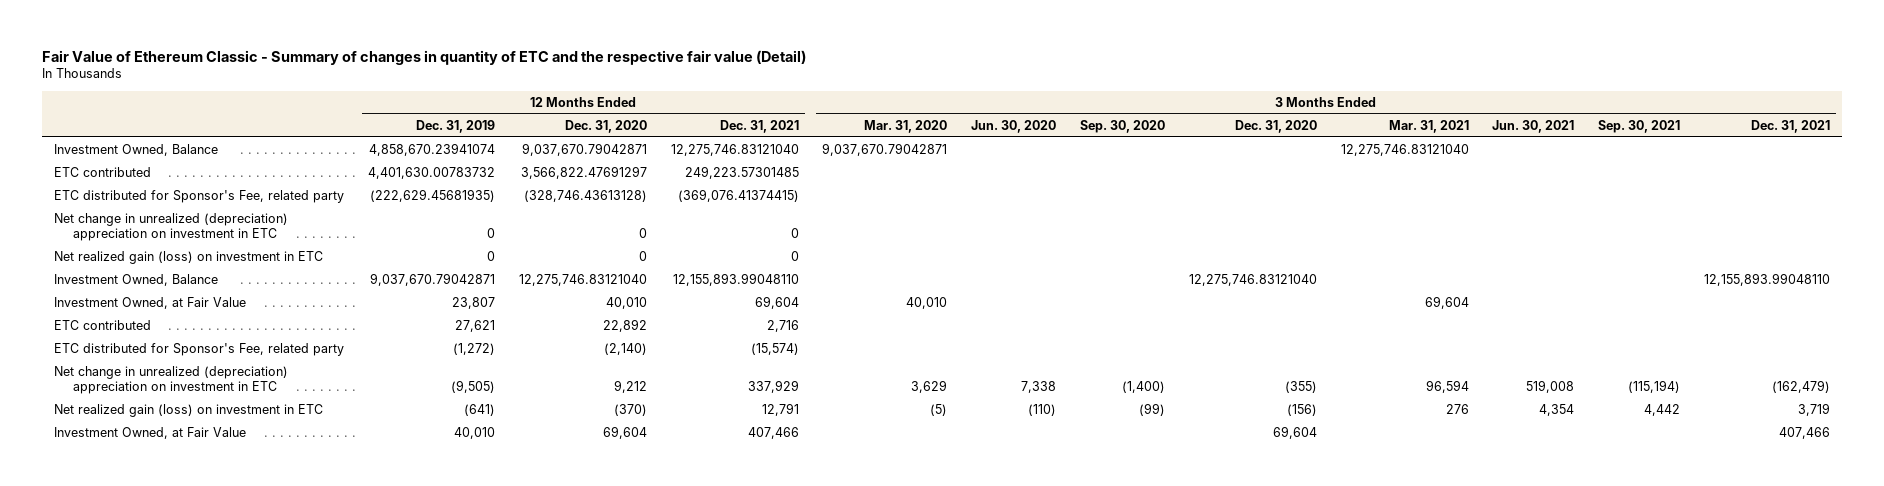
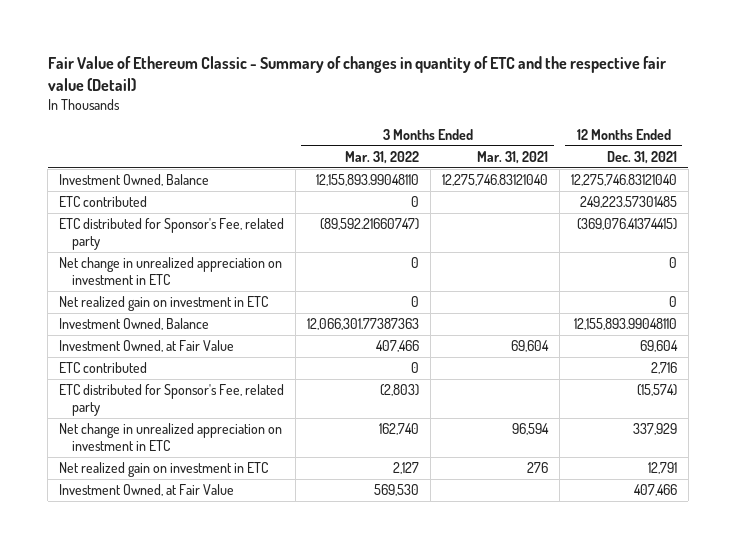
- | 12 Months Ended Dec. 31, 2019 | 12 Months Ended Dec. 31, 2020 | 12 Months Ended Dec. 31, 2021 | 3 Months Ended Mar. 31, 2020 | 3 Months Ended Jun. 30, 2020 | 3 Months Ended Sep. 30, 2020 | 3 Months Ended Dec. 31, 2020 | 3 Months Ended Mar. 31, 2021 | 3 Months Ended Jun. 30, 2021 | 3 Months Ended Sep. 30, 2021 | 3 Months Ended Dec. 31, 2021
+ | 3 Months Ended Mar. 31, 2022 | 3 Months Ended Mar. 31, 2021 | 12 Months Ended Dec. 31, 2021
- Net change in unrealized (depreciation) appreciation on investment in ETC | 0 | 0 | 0 | | | | | | | |
- Net realized gain (loss) on investment in ETC | 0 | 0 | 0 | | | | | | | |
+ Net change in unrealized appreciation on investment in ETC | 0 | | 0
+ Net realized gain on investment in ETC | 0 | | 0
- Net change in unrealized (depreciation) appreciation on investment in ETC | (9,505) | 9,212 | 337,929 | 3,629 | 7,338 | (1,400) | (355) | 96,594 | 519,008 | (115,194) | (162,479)
- Net realized gain (loss) on investment in ETC | (641) | (370) | 12,791 | (5) | (110) | (99) | (156) | 276 | 4,354 | 4,442 | 3,719
+ Net change in unrealized appreciation on investment in ETC | 162,740 | 96,594 | 337,929
+ Net realized gain on investment in ETC | 2,127 | 276 | 12,791

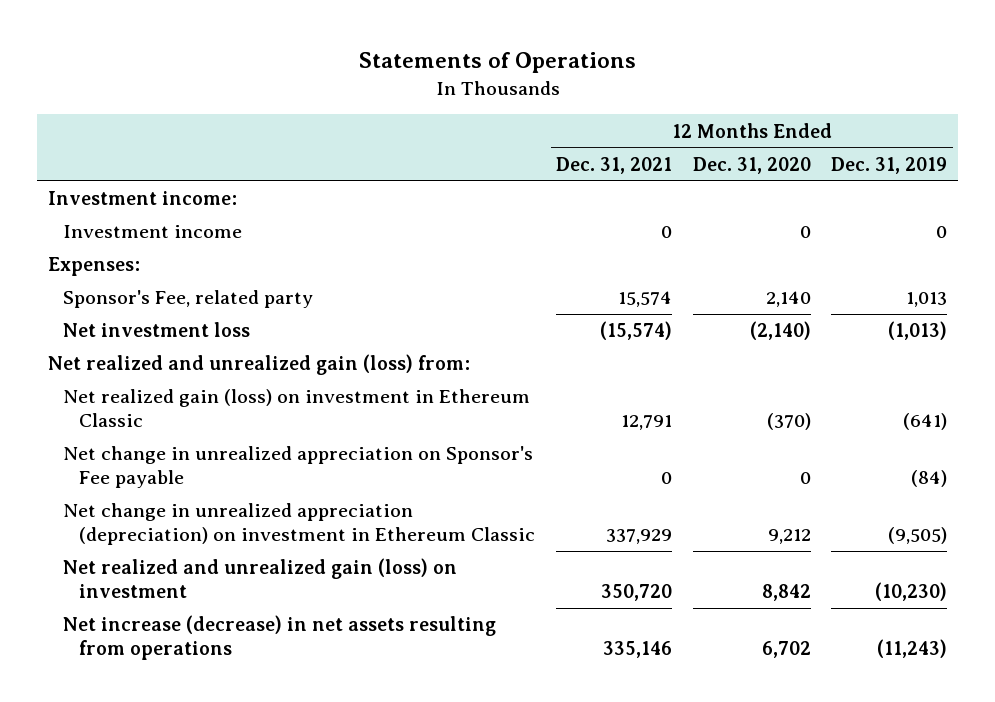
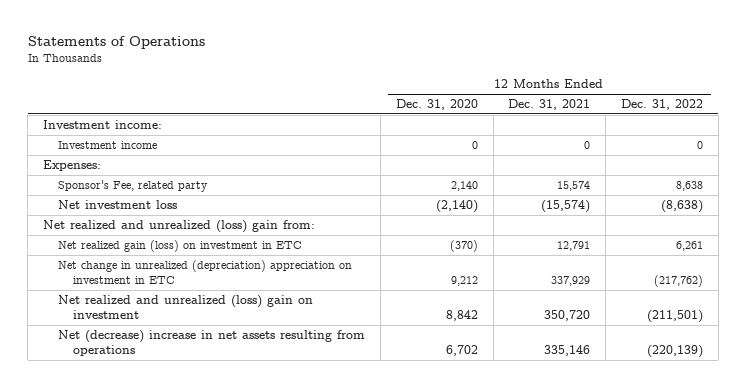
- | 12 Months Ended Dec. 31, 2021 | 12 Months Ended Dec. 31, 2020 | 12 Months Ended Dec. 31, 2019
+ | 12 Months Ended Dec. 31, 2020 | 12 Months Ended Dec. 31, 2021 | 12 Months Ended Dec. 31, 2022
- Net realized and unrealized gain (loss) from:
- Net realized gain (loss) on investment in Ethereum Classic | 12,791 | (370) | (641)
- Net change in unrealized appreciation on Sponsor's Fee payable | 0 | 0 | (84)
- Net change in unrealized appreciation (depreciation) on investment in Ethereum Classic | 337,929 | 9,212 | (9,505)
- Net realized and unrealized gain (loss) on investment | 350,720 | 8,842 | (10,230)
- Net increase (decrease) in net assets resulting from operations | 335,146 | 6,702 | (11,243)
+ Net realized and unrealized (loss) gain from:
+ Net realized gain (loss) on investment in ETC | (370) | 12,791 | 6,261
+ Net change in unrealized (depreciation) appreciation on investment in ETC | 9,212 | 337,929 | (217,762)
+ Net realized and unrealized (loss) gain on investment | 8,842 | 350,720 | (211,501)
+ Net (decrease) increase in net assets resulting from operations | 6,702 | 335,146 | (220,139)

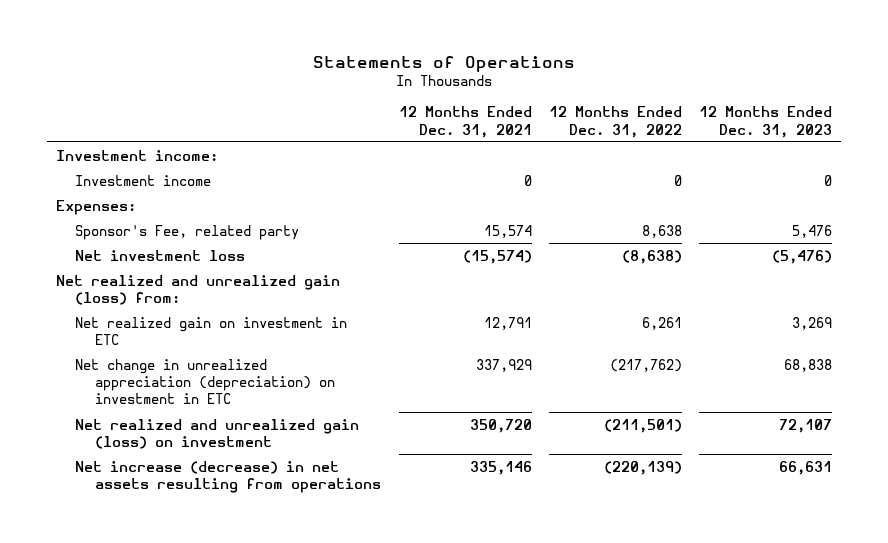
- | 12 Months Ended Dec. 31, 2020 | 12 Months Ended Dec. 31, 2021 | 12 Months Ended Dec. 31, 2022
+ | 12 Months Ended Dec. 31, 2021 | 12 Months Ended Dec. 31, 2022 | 12 Months Ended Dec. 31, 2023
- Net realized and unrealized (loss) gain from:
- Net realized gain (loss) on investment in ETC | (370) | 12,791 | 6,261
- Net change in unrealized (depreciation) appreciation on investment in ETC | 9,212 | 337,929 | (217,762)
- Net realized and unrealized (loss) gain on investment | 8,842 | 350,720 | (211,501)
- Net (decrease) increase in net assets resulting from operations | 6,702 | 335,146 | (220,139)
+ Net realized and unrealized gain (loss) from:
+ Net realized gain on investment in ETC | 12,791 | 6,261 | 3,269
+ Net change in unrealized appreciation (depreciation) on investment in ETC | 337,929 | (217,762) | 68,838
+ Net realized and unrealized gain (loss) on investment | 350,720 | (211,501) | 72,107
+ Net increase (decrease) in net assets resulting from operations | 335,146 | (220,139) | 66,631

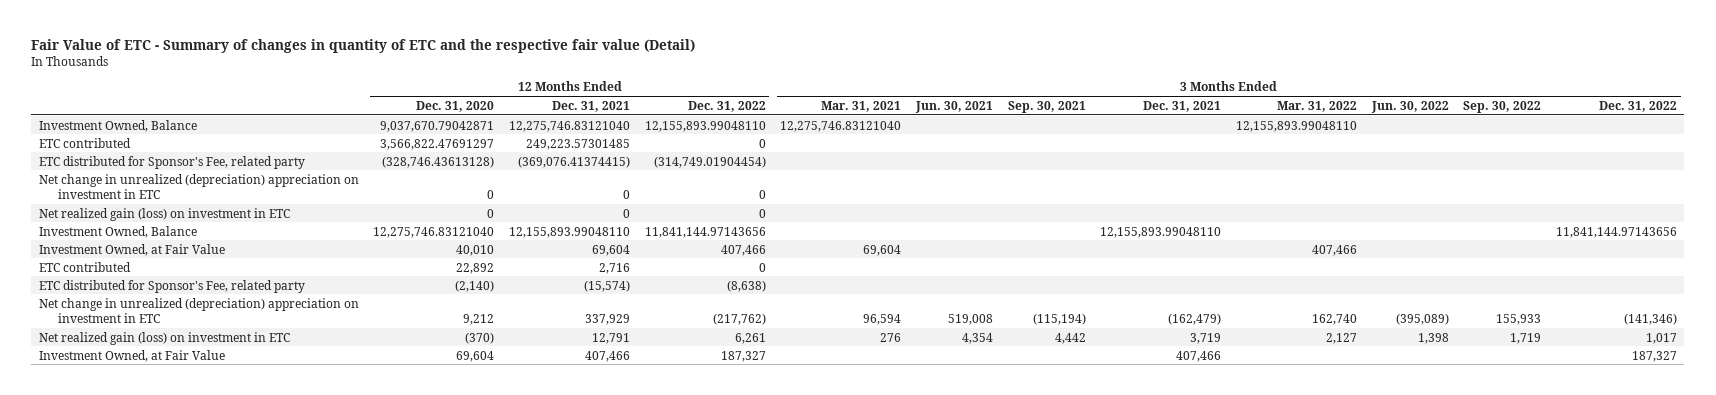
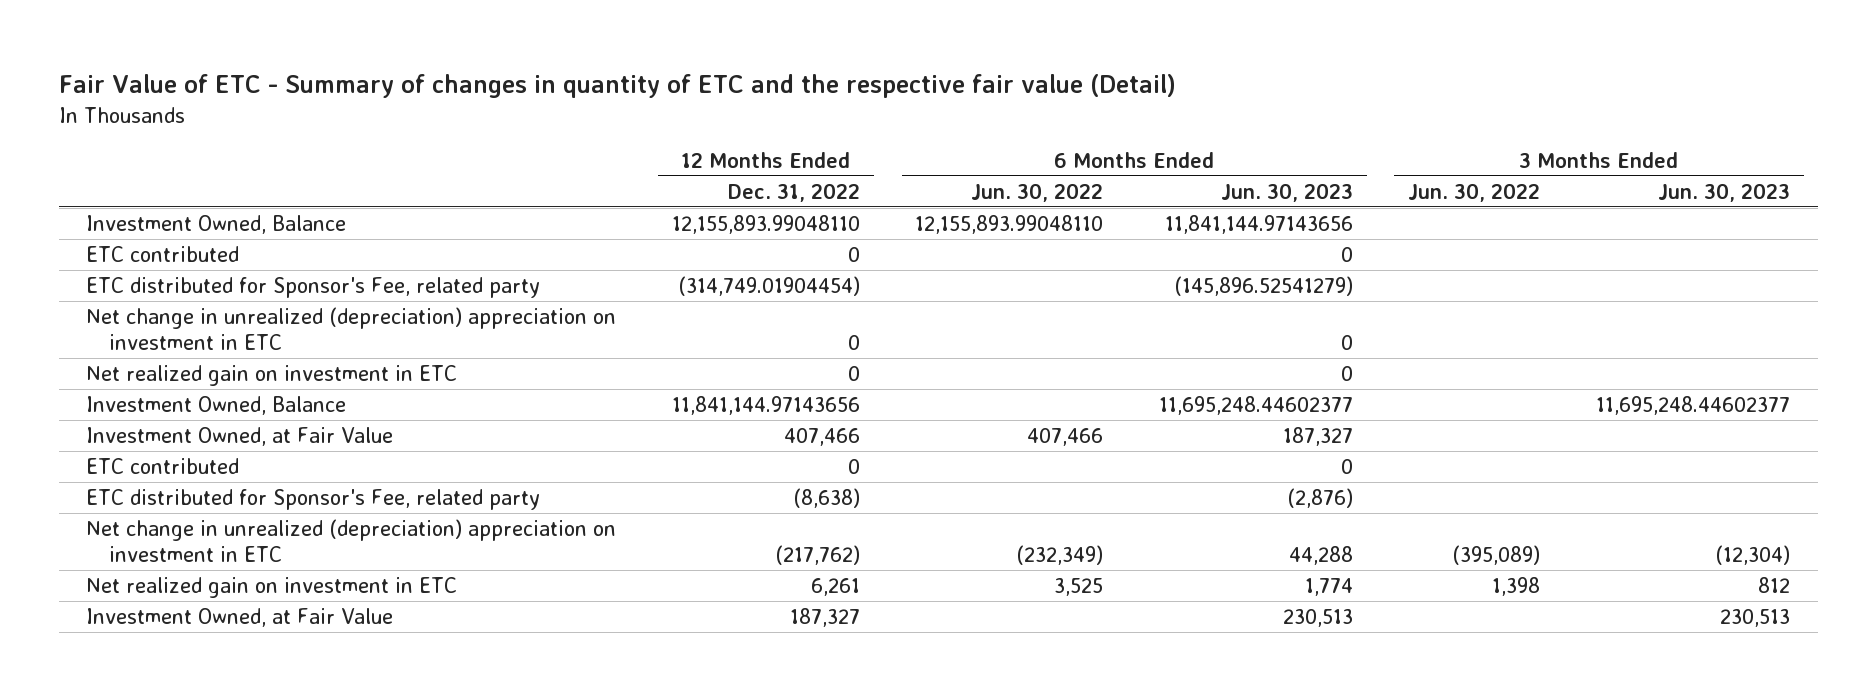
- | 12 Months Ended Dec. 31, 2020 | 12 Months Ended Dec. 31, 2021 | 12 Months Ended Dec. 31, 2022 | 3 Months Ended Mar. 31, 2021 | 3 Months Ended Jun. 30, 2021 | 3 Months Ended Sep. 30, 2021 | 3 Months Ended Dec. 31, 2021 | 3 Months Ended Mar. 31, 2022 | 3 Months Ended Jun. 30, 2022 | 3 Months Ended Sep. 30, 2022 | 3 Months Ended Dec. 31, 2022
+ | 12 Months Ended Dec. 31, 2022 | 6 Months Ended Jun. 30, 2022 | 6 Months Ended Jun. 30, 2023 | 3 Months Ended Jun. 30, 2022 | 3 Months Ended Jun. 30, 2023
- Net realized gain (loss) on investment in ETC | 0 | 0 | 0 | | | | | | | |
+ Net realized gain on investment in ETC | 0 | | 0 | |
- Net realized gain (loss) on investment in ETC | (370) | 12,791 | 6,261 | 276 | 4,354 | 4,442 | 3,719 | 2,127 | 1,398 | 1,719 | 1,017
+ Net realized gain on investment in ETC | 6,261 | 3,525 | 1,774 | 1,398 | 812

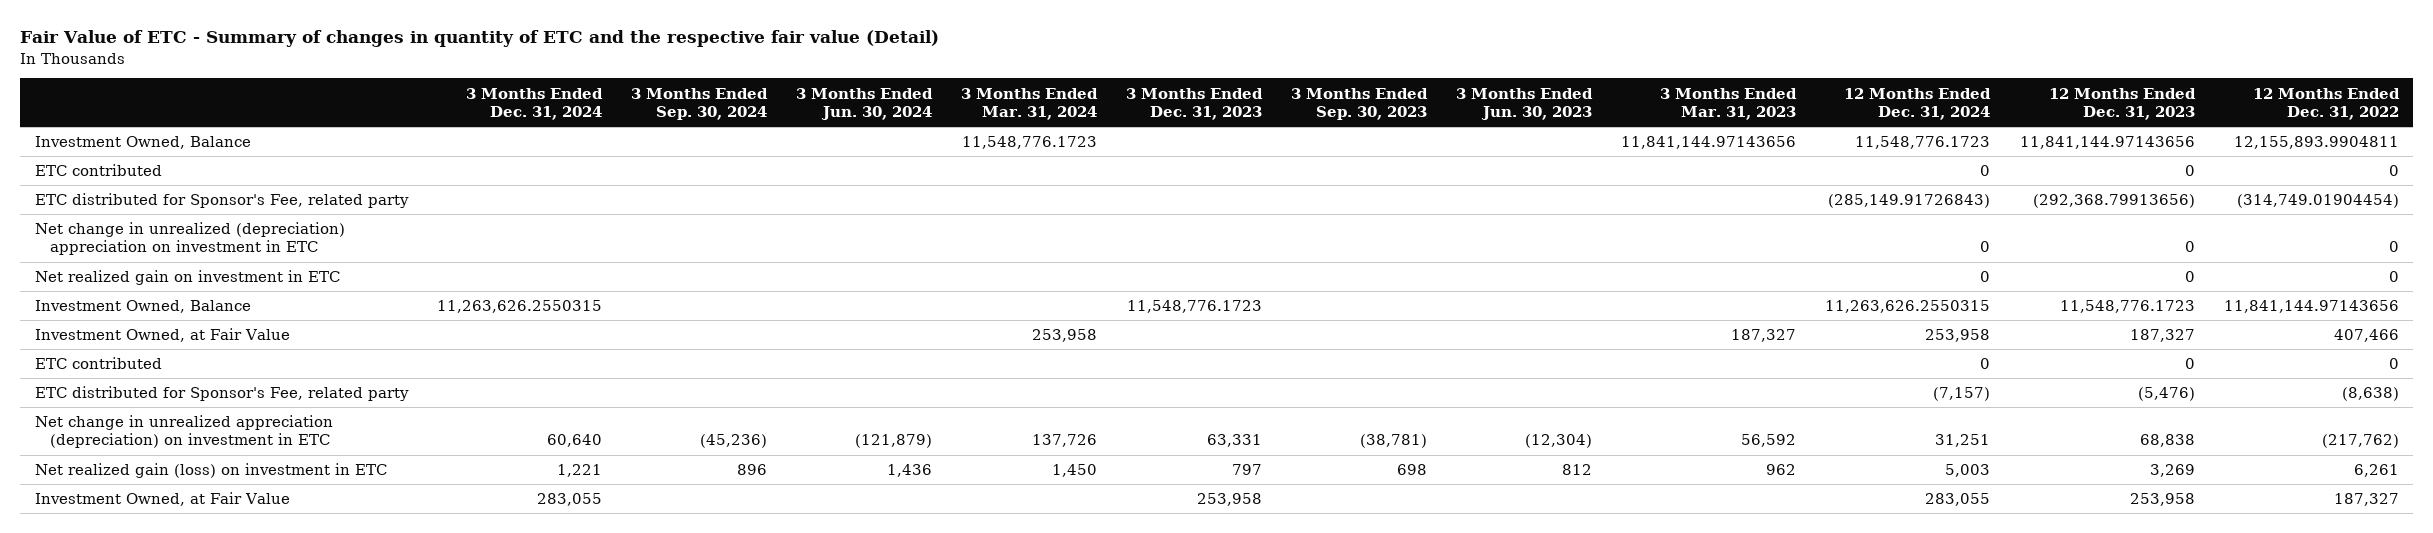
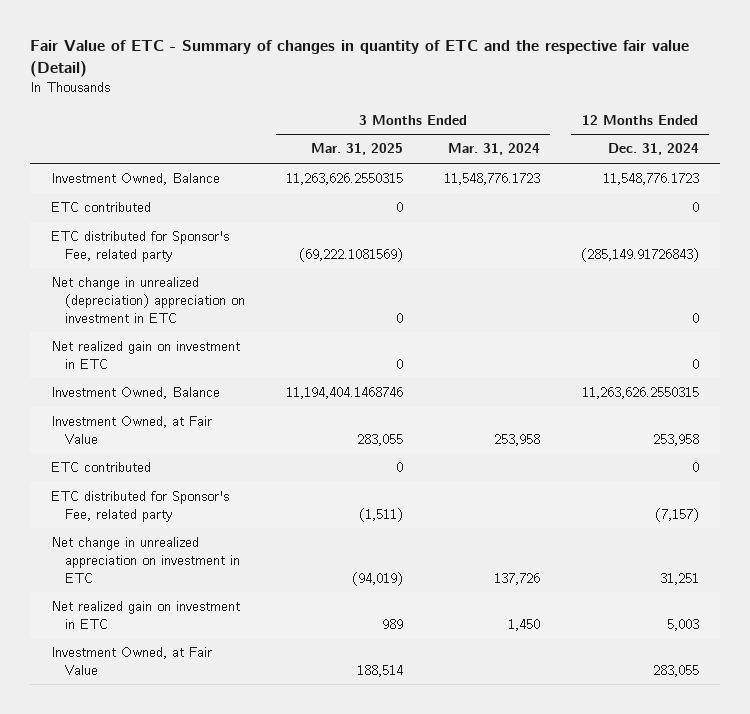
- | 3 Months Ended Dec. 31, 2024 | 3 Months Ended Sep. 30, 2024 | 3 Months Ended Jun. 30, 2024 | 3 Months Ended Mar. 31, 2024 | 3 Months Ended Dec. 31, 2023 | 3 Months Ended Sep. 30, 2023 | 3 Months Ended Jun. 30, 2023 | 3 Months Ended Mar. 31, 2023 | 12 Months Ended Dec. 31, 2024 | 12 Months Ended Dec. 31, 2023 | 12 Months Ended Dec. 31, 2022
+ | 3 Months Ended Mar. 31, 2025 | 3 Months Ended Mar. 31, 2024 | 12 Months Ended Dec. 31, 2024
- Net change in unrealized appreciation (depreciation) on investment in ETC | 60,640 | (45,236) | (121,879) | 137,726 | 63,331 | (38,781) | (12,304) | 56,592 | 31,251 | 68,838 | (217,762)
- Net realized gain (loss) on investment in ETC | 1,221 | 896 | 1,436 | 1,450 | 797 | 698 | 812 | 962 | 5,003 | 3,269 | 6,261
+ Net change in unrealized appreciation on investment in ETC | (94,019) | 137,726 | 31,251
+ Net realized gain on investment in ETC | 989 | 1,450 | 5,003

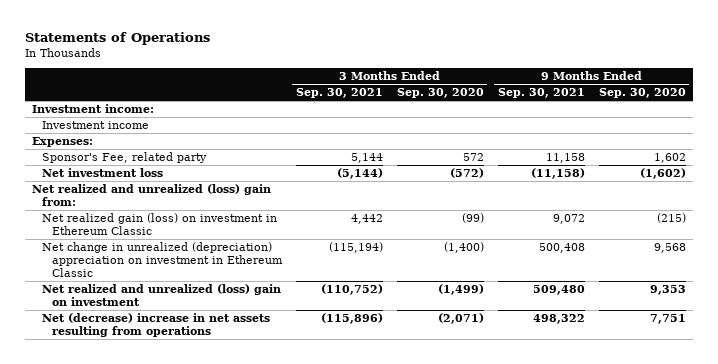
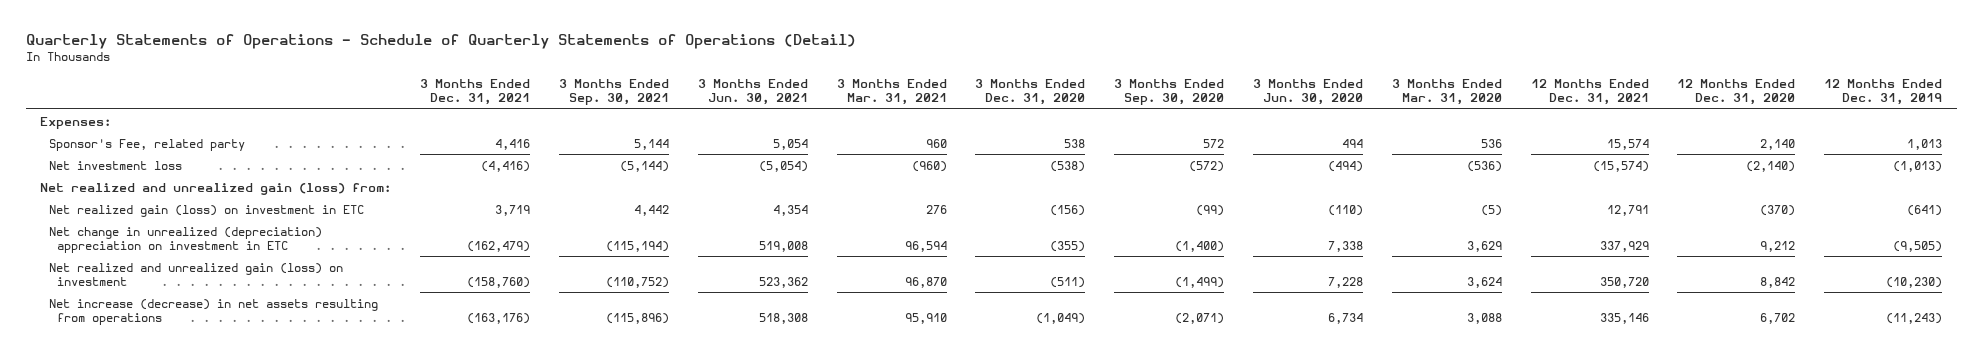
- Statements of Operations
+ Quarterly Statements of Operations - Schedule of Quarterly Statements of Operations (Detail)
- | 3 Months Ended Sep. 30, 2021 | 3 Months Ended Sep. 30, 2020 | 9 Months Ended Sep. 30, 2021 | 9 Months Ended Sep. 30, 2020
+ | 3 Months Ended Dec. 31, 2021 | 3 Months Ended Sep. 30, 2021 | 3 Months Ended Jun. 30, 2021 | 3 Months Ended Mar. 31, 2021 | 3 Months Ended Dec. 31, 2020 | 3 Months Ended Sep. 30, 2020 | 3 Months Ended Jun. 30, 2020 | 3 Months Ended Mar. 31, 2020 | 12 Months Ended Dec. 31, 2021 | 12 Months Ended Dec. 31, 2020 | 12 Months Ended Dec. 31, 2019
- Investment income:
- Investment income
- Net realized and unrealized (loss) gain from:
- Net realized gain (loss) on investment in Ethereum Classic | 4,442 | (99) | 9,072 | (215)
- Net change in unrealized (depreciation) appreciation on investment in Ethereum Classic | (115,194) | (1,400) | 500,408 | 9,568
- Net realized and unrealized (loss) gain on investment | (110,752) | (1,499) | 509,480 | 9,353
- Net (decrease) increase in net assets resulting from operations | (115,896) | (2,071) | 498,322 | 7,751
+ Net realized and unrealized gain (loss) from:
+ Net realized gain (loss) on investment in ETC | 3,719 | 4,442 | 4,354 | 276 | (156) | (99) | (110) | (5) | 12,791 | (370) | (641)
+ Net change in unrealized (depreciation) appreciation on investment in ETC | (162,479) | (115,194) | 519,008 | 96,594 | (355) | (1,400) | 7,338 | 3,629 | 337,929 | 9,212 | (9,505)
+ Net realized and unrealized gain (loss) on investment | (158,760) | (110,752) | 523,362 | 96,870 | (511) | (1,499) | 7,228 | 3,624 | 350,720 | 8,842 | (10,230)
+ Net increase (decrease) in net assets resulting from operations | (163,176) | (115,896) | 518,308 | 95,910 | (1,049) | (2,071) | 6,734 | 3,088 | 335,146 | 6,702 | (11,243)

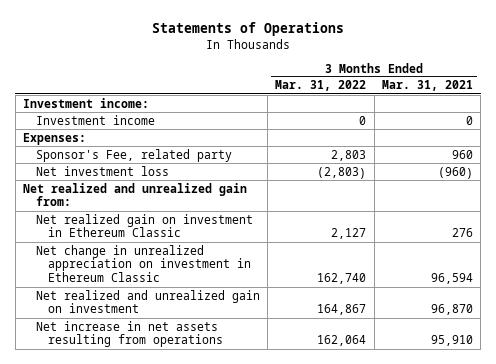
- Quarterly Statements of Operations - Schedule of Quarterly Statements of Operations (Detail)
+ Statements of Operations
- | 3 Months Ended Dec. 31, 2021 | 3 Months Ended Sep. 30, 2021 | 3 Months Ended Jun. 30, 2021 | 3 Months Ended Mar. 31, 2021 | 3 Months Ended Dec. 31, 2020 | 3 Months Ended Sep. 30, 2020 | 3 Months Ended Jun. 30, 2020 | 3 Months Ended Mar. 31, 2020 | 12 Months Ended Dec. 31, 2021 | 12 Months Ended Dec. 31, 2020 | 12 Months Ended Dec. 31, 2019
+ | 3 Months Ended Mar. 31, 2022 | 3 Months Ended Mar. 31, 2021
+ Investment income:
+ Investment income | 0 | 0
- Net realized and unrealized gain (loss) from:
- Net realized gain (loss) on investment in ETC | 3,719 | 4,442 | 4,354 | 276 | (156) | (99) | (110) | (5) | 12,791 | (370) | (641)
- Net change in unrealized (depreciation) appreciation on investment in ETC | (162,479) | (115,194) | 519,008 | 96,594 | (355) | (1,400) | 7,338 | 3,629 | 337,929 | 9,212 | (9,505)
- Net realized and unrealized gain (loss) on investment | (158,760) | (110,752) | 523,362 | 96,870 | (511) | (1,499) | 7,228 | 3,624 | 350,720 | 8,842 | (10,230)
- Net increase (decrease) in net assets resulting from operations | (163,176) | (115,896) | 518,308 | 95,910 | (1,049) | (2,071) | 6,734 | 3,088 | 335,146 | 6,702 | (11,243)
+ Net realized and unrealized gain from:
+ Net realized gain on investment in Ethereum Classic | 2,127 | 276
+ Net change in unrealized appreciation on investment in Ethereum Classic | 162,740 | 96,594
+ Net realized and unrealized gain on investment | 164,867 | 96,870
+ Net increase in net assets resulting from operations | 162,064 | 95,910

